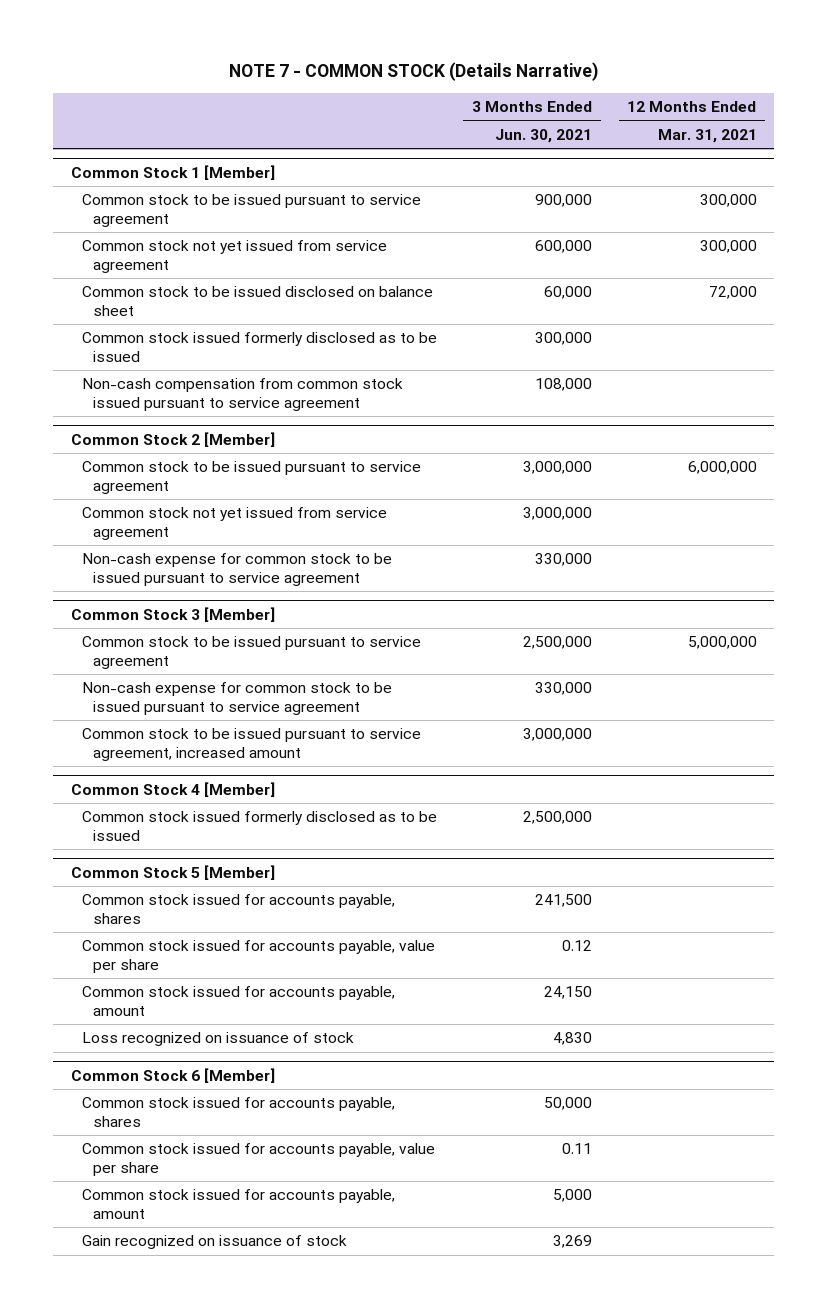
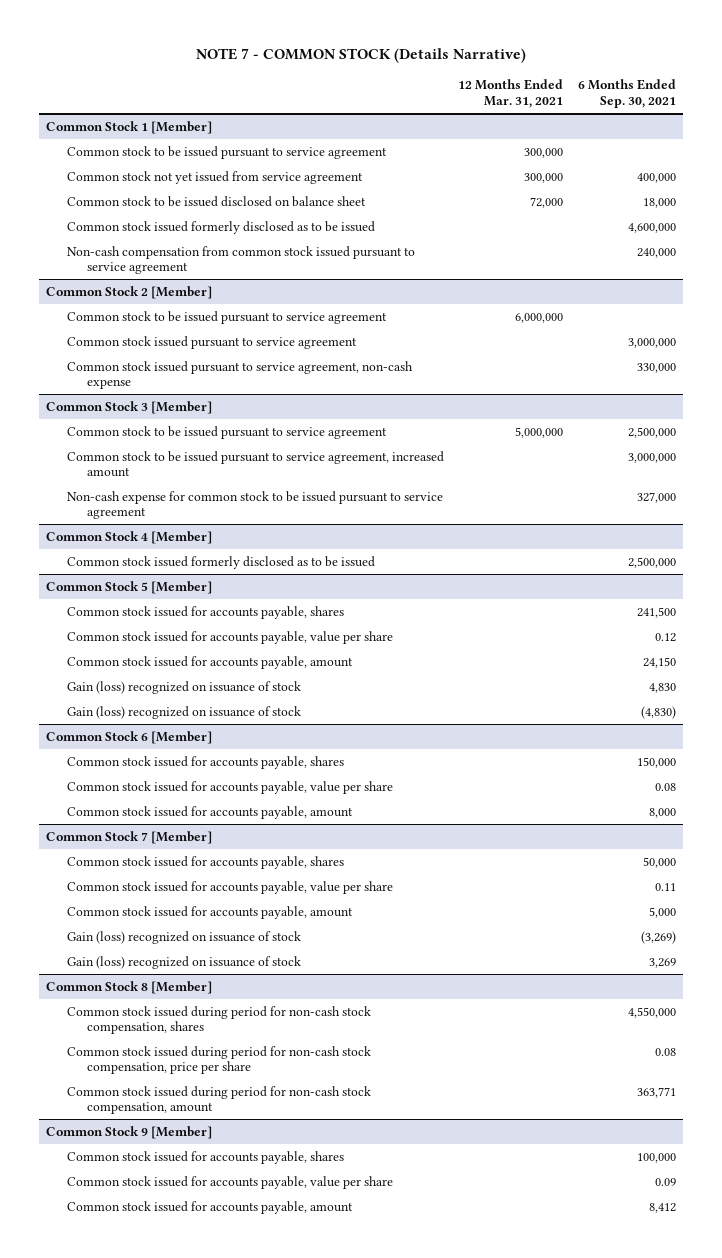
- | 3 Months Ended Jun. 30, 2021 | 12 Months Ended Mar. 31, 2021
+ | 12 Months Ended Mar. 31, 2021 | 6 Months Ended Sep. 30, 2021
@ Common Stock 2 [Member]
- Common stock not yet issued from service agreement | 3,000,000 |
- Non-cash expense for common stock to be issued pursuant to service agreement | 330,000 |
+ Common stock issued pursuant to service agreement | | 3,000,000
+ Common stock issued pursuant to service agreement, non-cash expense | | 330,000
@ Common Stock 3 [Member]
moved down: Non-cash expense for common stock to be issued pursuant to service agreement | | 327,000
@ Common Stock 5 [Member]
- Loss recognized on issuance of stock | 4,830 |
+ Gain (loss) recognized on issuance of stock | | 4,830
+ Gain (loss) recognized on issuance of stock | | (4,830)
@ Common Stock 6 [Member]
- Gain recognized on issuance of stock | 3,269 |
+ Common Stock 7 [Member]
+ Common stock issued for accounts payable, shares | | 50,000
+ Common stock issued for accounts payable, value per share | | 0.11
+ Common stock issued for accounts payable, amount | | 5,000
+ Gain (loss) recognized on issuance of stock | | (3,269)
+ Gain (loss) recognized on issuance of stock | | 3,269
+ Common Stock 8 [Member]
+ Common stock issued during period for non-cash stock compensation, shares | | 4,550,000
+ Common stock issued during period for non-cash stock compensation, price per share | | 0.08
+ Common stock issued during period for non-cash stock compensation, amount | | 363,771
+ Common Stock 9 [Member]
+ Common stock issued for accounts payable, shares | | 100,000
+ Common stock issued for accounts payable, value per share | | 0.09
+ Common stock issued for accounts payable, amount | | 8,412

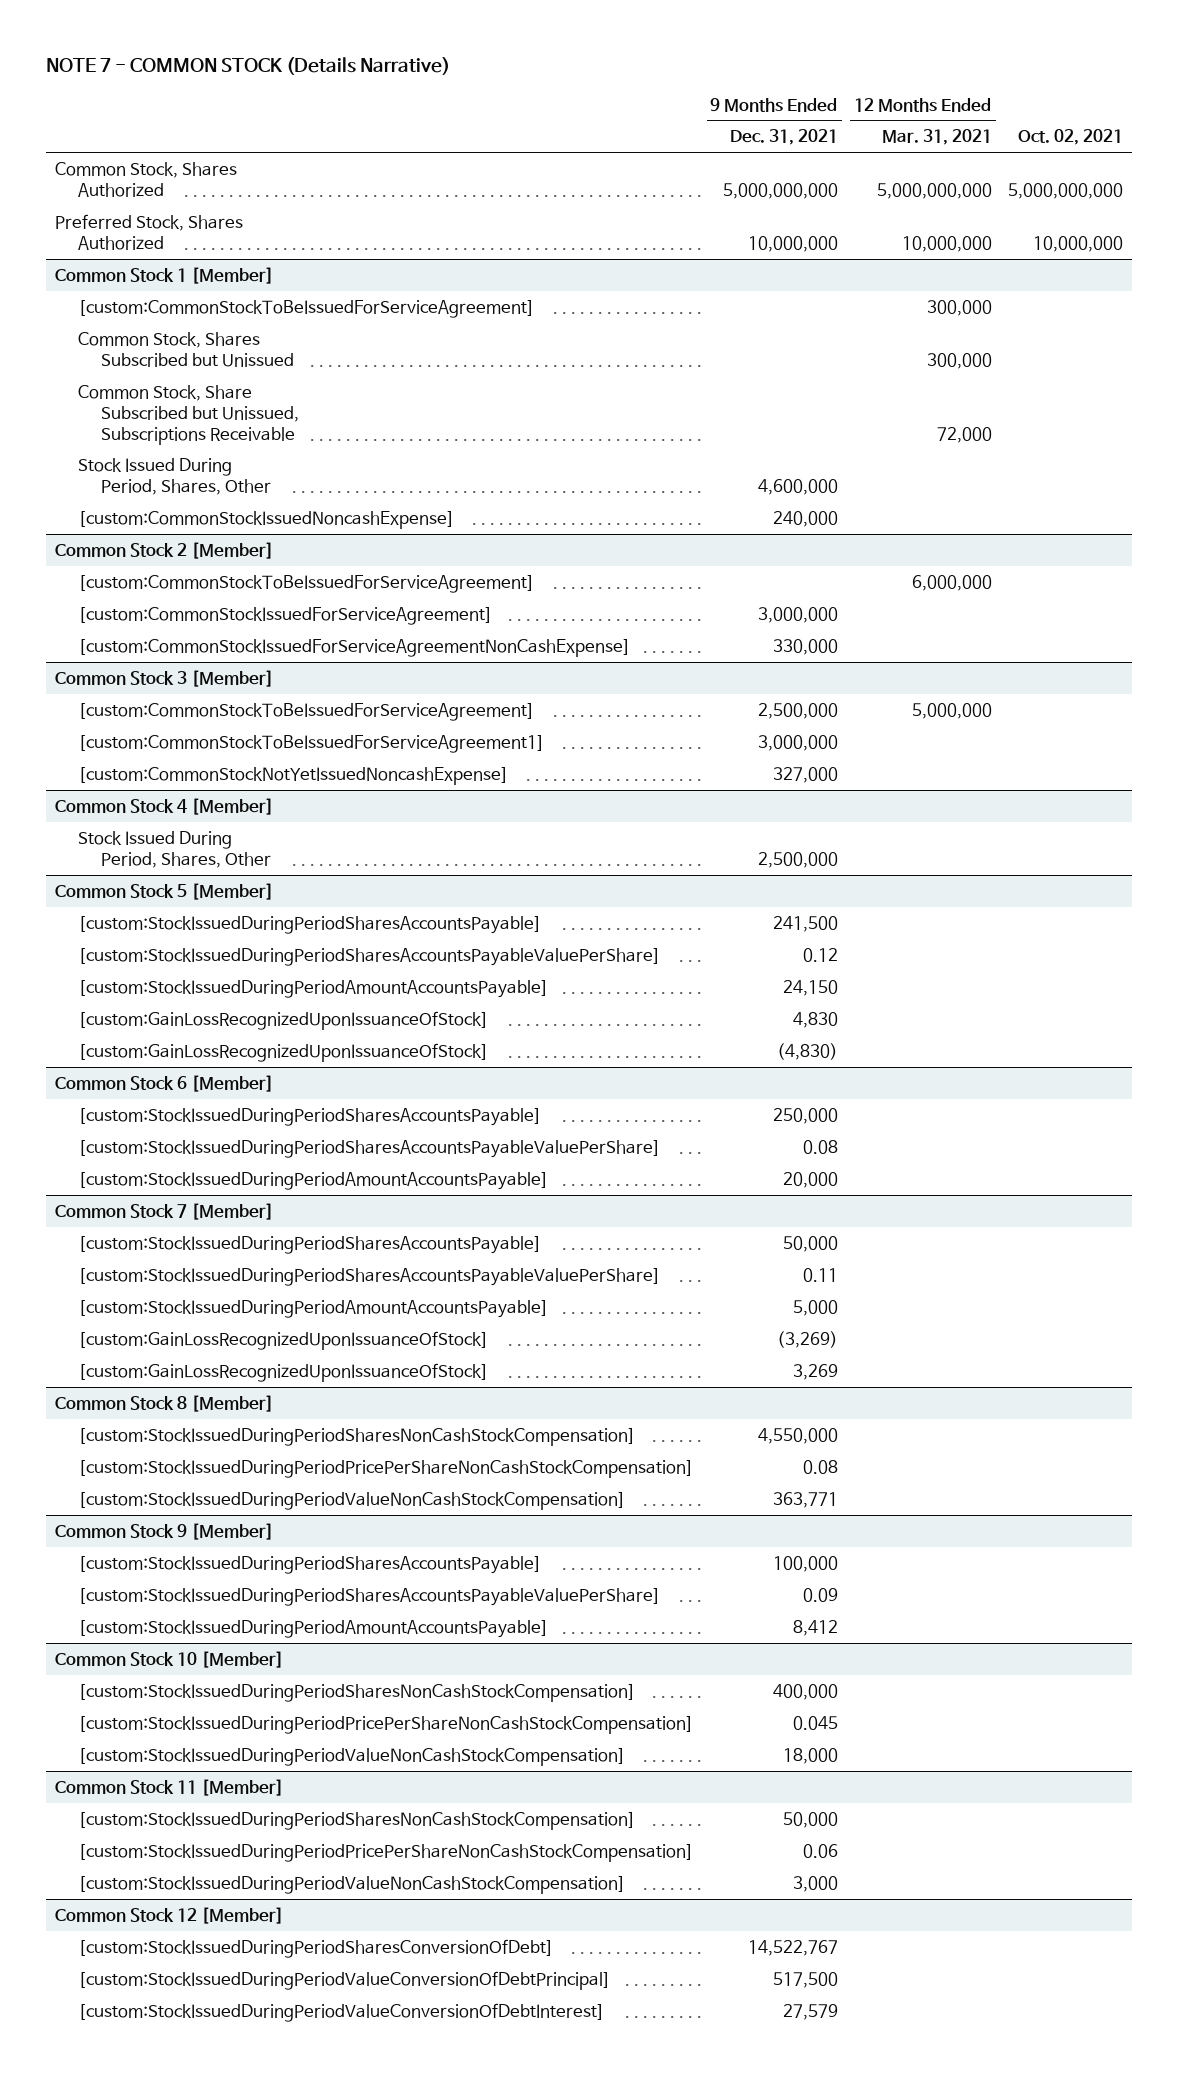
- | 12 Months Ended Mar. 31, 2021 | 6 Months Ended Sep. 30, 2021
+ | 9 Months Ended Dec. 31, 2021 | 12 Months Ended Mar. 31, 2021 | Oct. 02, 2021
+ Common Stock, Shares Authorized | 5,000,000,000 | 5,000,000,000 | 5,000,000,000
+ Preferred Stock, Shares Authorized | 10,000,000 | 10,000,000 | 10,000,000
@ Common Stock 1 [Member]
- Common stock to be issued pursuant to service agreement | 300,000 |
- Common stock not yet issued from service agreement | 300,000 | 400,000
- Common stock to be issued disclosed on balance sheet | 72,000 | 18,000
- Common stock issued formerly disclosed as to be issued | | 4,600,000
- Non-cash compensation from common stock issued pursuant to service agreement | | 240,000
+ [custom:CommonStockToBeIssuedForServiceAgreement] | | 300,000 |
+ Common Stock, Shares Subscribed but Unissued | | 300,000 |
+ Common Stock, Share Subscribed but Unissued, Subscriptions Receivable | | 72,000 |
+ Stock Issued During Period, Shares, Other | 4,600,000 | |
+ [custom:CommonStockIssuedNoncashExpense] | 240,000 | |
@ Common Stock 2 [Member]
- Common stock to be issued pursuant to service agreement | 6,000,000 |
- Common stock issued pursuant to service agreement | | 3,000,000
- Common stock issued pursuant to service agreement, non-cash expense | | 330,000
+ [custom:CommonStockToBeIssuedForServiceAgreement] | | 6,000,000 |
+ [custom:CommonStockIssuedForServiceAgreement] | 3,000,000 | |
+ [custom:CommonStockIssuedForServiceAgreementNonCashExpense] | 330,000 | |
@ Common Stock 3 [Member]
- Common stock to be issued pursuant to service agreement | 5,000,000 | 2,500,000
- Common stock to be issued pursuant to service agreement, increased amount | | 3,000,000
- Non-cash expense for common stock to be issued pursuant to service agreement | | 327,000
+ [custom:CommonStockToBeIssuedForServiceAgreement] | 2,500,000 | 5,000,000 |
+ [custom:CommonStockToBeIssuedForServiceAgreement1] | 3,000,000 | |
+ [custom:CommonStockNotYetIssuedNoncashExpense] | 327,000 | |
@ Common Stock 4 [Member]
- Common stock issued formerly disclosed as to be issued | | 2,500,000
+ Stock Issued During Period, Shares, Other | 2,500,000 | |
@ Common Stock 5 [Member]
- Common stock issued for accounts payable, shares | | 241,500
- Common stock issued for accounts payable, value per share | | 0.12
- Common stock issued for accounts payable, amount | | 24,150
- Gain (loss) recognized on issuance of stock | | 4,830
- Gain (loss) recognized on issuance of stock | | (4,830)
+ [custom:StockIssuedDuringPeriodSharesAccountsPayable] | 241,500 | |
+ [custom:StockIssuedDuringPeriodSharesAccountsPayableValuePerShare] | 0.12 | |
+ [custom:StockIssuedDuringPeriodAmountAccountsPayable] | 24,150 | |
+ [custom:GainLossRecognizedUponIssuanceOfStock] | 4,830 | |
+ [custom:GainLossRecognizedUponIssuanceOfStock] | (4,830) | |
@ Common Stock 6 [Member]
- Common stock issued for accounts payable, shares | | 150,000
- Common stock issued for accounts payable, value per share | | 0.08
- Common stock issued for accounts payable, amount | | 8,000
+ [custom:StockIssuedDuringPeriodSharesAccountsPayable] | 250,000 | |
+ [custom:StockIssuedDuringPeriodSharesAccountsPayableValuePerShare] | 0.08 | |
+ [custom:StockIssuedDuringPeriodAmountAccountsPayable] | 20,000 | |
@ Common Stock 7 [Member]
- Common stock issued for accounts payable, shares | | 50,000
- Common stock issued for accounts payable, value per share | | 0.11
- Common stock issued for accounts payable, amount | | 5,000
- Gain (loss) recognized on issuance of stock | | (3,269)
- Gain (loss) recognized on issuance of stock | | 3,269
+ [custom:StockIssuedDuringPeriodSharesAccountsPayable] | 50,000 | |
+ [custom:StockIssuedDuringPeriodSharesAccountsPayableValuePerShare] | 0.11 | |
+ [custom:StockIssuedDuringPeriodAmountAccountsPayable] | 5,000 | |
+ [custom:GainLossRecognizedUponIssuanceOfStock] | (3,269) | |
+ [custom:GainLossRecognizedUponIssuanceOfStock] | 3,269 | |
@ Common Stock 8 [Member]
- Common stock issued during period for non-cash stock compensation, shares | | 4,550,000
- Common stock issued during period for non-cash stock compensation, price per share | | 0.08
- Common stock issued during period for non-cash stock compensation, amount | | 363,771
+ [custom:StockIssuedDuringPeriodSharesNonCashStockCompensation] | 4,550,000 | |
+ [custom:StockIssuedDuringPeriodPricePerShareNonCashStockCompensation] | 0.08 | |
+ [custom:StockIssuedDuringPeriodValueNonCashStockCompensation] | 363,771 | |
@ Common Stock 9 [Member]
- Common stock issued for accounts payable, shares | | 100,000
- Common stock issued for accounts payable, value per share | | 0.09
- Common stock issued for accounts payable, amount | | 8,412
+ [custom:StockIssuedDuringPeriodSharesAccountsPayable] | 100,000 | |
+ [custom:StockIssuedDuringPeriodSharesAccountsPayableValuePerShare] | 0.09 | |
+ [custom:StockIssuedDuringPeriodAmountAccountsPayable] | 8,412 | |
+ Common Stock 10 [Member]
+ [custom:StockIssuedDuringPeriodSharesNonCashStockCompensation] | 400,000 | |
+ [custom:StockIssuedDuringPeriodPricePerShareNonCashStockCompensation] | 0.045 | |
+ [custom:StockIssuedDuringPeriodValueNonCashStockCompensation] | 18,000 | |
+ Common Stock 11 [Member]
+ [custom:StockIssuedDuringPeriodSharesNonCashStockCompensation] | 50,000 | |
+ [custom:StockIssuedDuringPeriodPricePerShareNonCashStockCompensation] | 0.06 | |
+ [custom:StockIssuedDuringPeriodValueNonCashStockCompensation] | 3,000 | |
+ Common Stock 12 [Member]
+ [custom:StockIssuedDuringPeriodSharesConversionOfDebt] | 14,522,767 | |
+ [custom:StockIssuedDuringPeriodValueConversionOfDebtPrincipal] | 517,500 | |
+ [custom:StockIssuedDuringPeriodValueConversionOfDebtInterest] | 27,579 | |

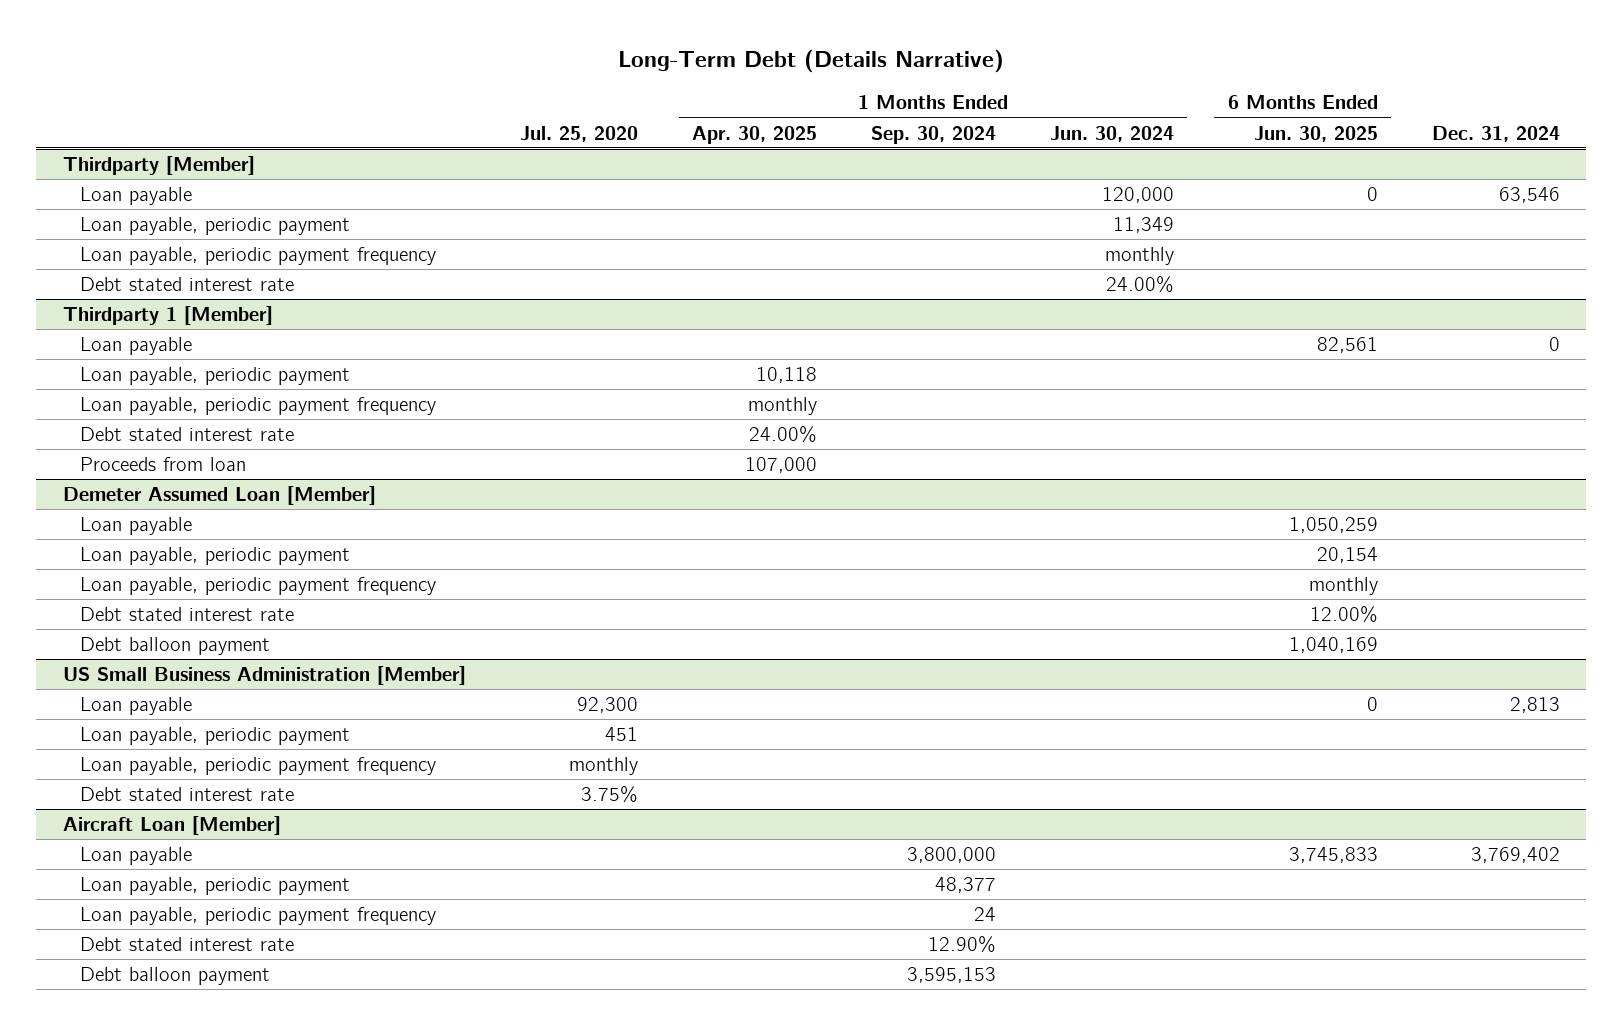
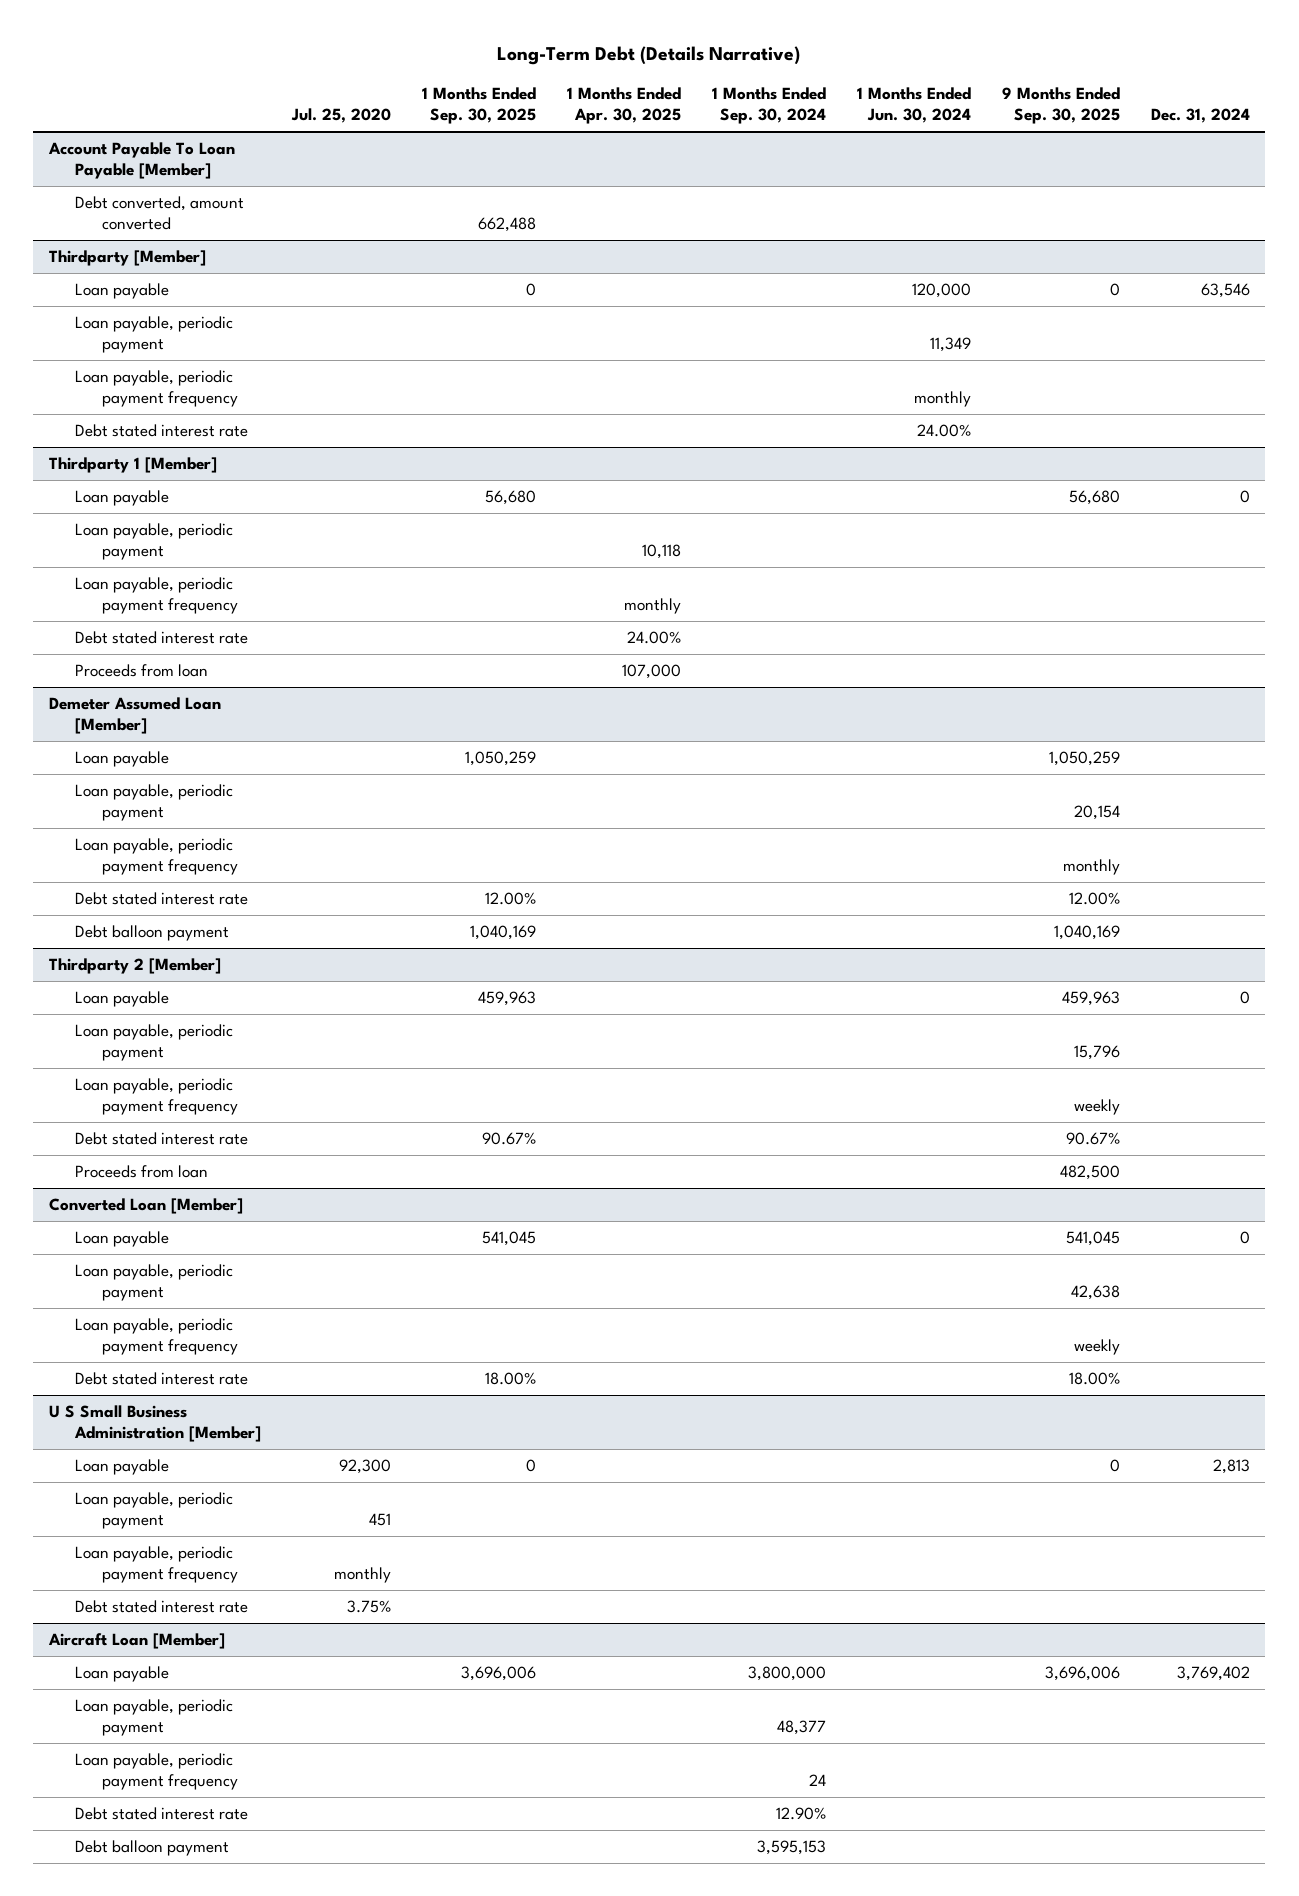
- | Jul. 25, 2020 | 1 Months Ended Apr. 30, 2025 | 1 Months Ended Sep. 30, 2024 | 1 Months Ended Jun. 30, 2024 | 6 Months Ended Jun. 30, 2025 | Dec. 31, 2024
+ | Jul. 25, 2020 | 1 Months Ended Sep. 30, 2025 | 1 Months Ended Apr. 30, 2025 | 1 Months Ended Sep. 30, 2024 | 1 Months Ended Jun. 30, 2024 | 9 Months Ended Sep. 30, 2025 | Dec. 31, 2024
+ Account Payable To Loan Payable [Member]
+ Debt converted, amount converted | | 662,488 | | | | |
- US Small Business Administration [Member]
+ Thirdparty 2 [Member]
+ Loan payable | | 459,963 | | | | 459,963 | 0
+ Loan payable, periodic payment | | | | | | 15,796 |
+ Loan payable, periodic payment frequency | | | | | | weekly |
+ Debt stated interest rate | | 90.67% | | | | 90.67% |
+ Proceeds from loan | | | | | | 482,500 |
+ Converted Loan [Member]
+ Loan payable | | 541,045 | | | | 541,045 | 0
+ Loan payable, periodic payment | | | | | | 42,638 |
+ Loan payable, periodic payment frequency | | | | | | weekly |
+ Debt stated interest rate | | 18.00% | | | | 18.00% |
+ U S Small Business Administration [Member]

